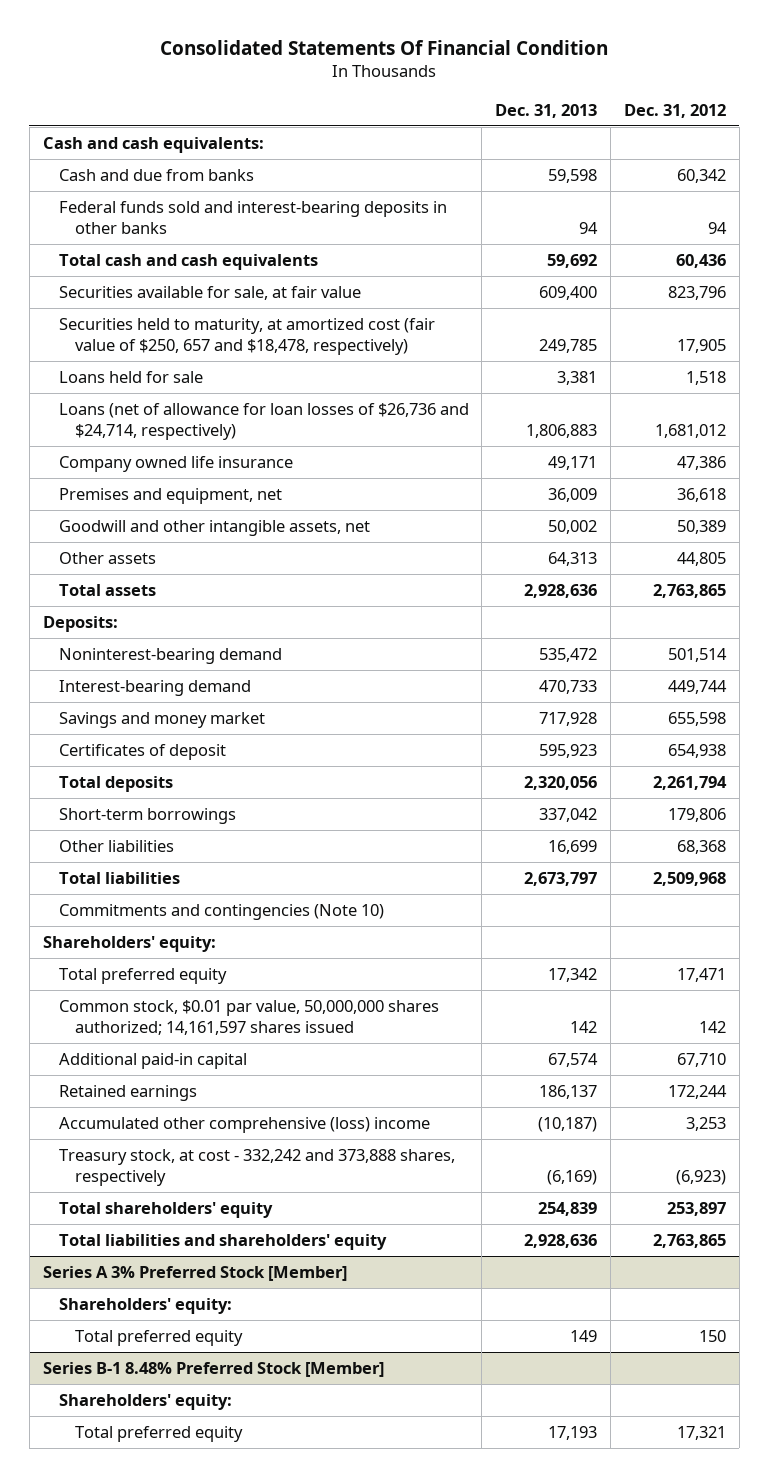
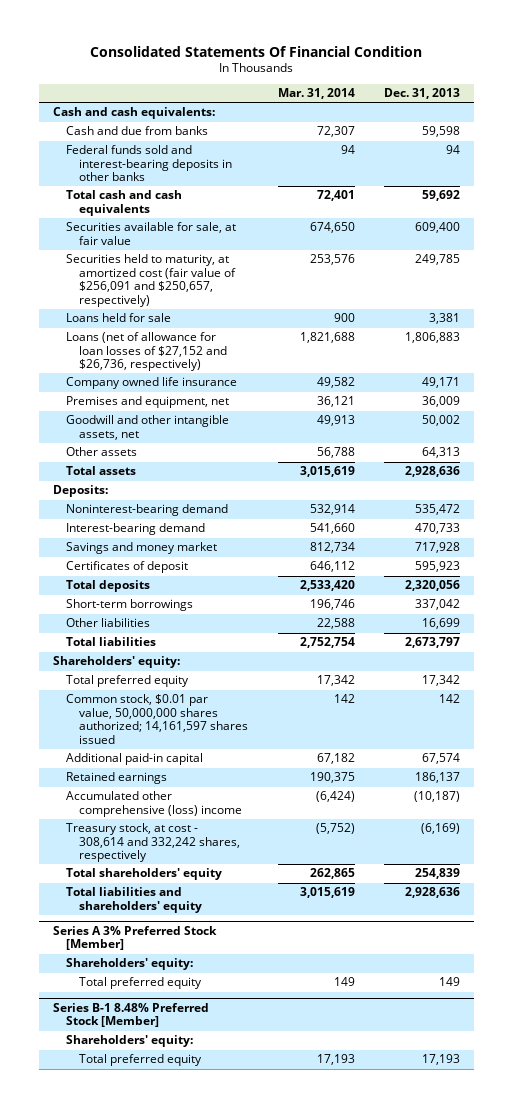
- | Dec. 31, 2013 | Dec. 31, 2012
+ | Mar. 31, 2014 | Dec. 31, 2013
- Securities held to maturity, at amortized cost (fair value of $250, 657 and $18,478, respectively) | 249,785 | 17,905
+ Securities held to maturity, at amortized cost (fair value of $256,091 and $250,657, respectively) | 253,576 | 249,785
- Loans (net of allowance for loan losses of $26,736 and $24,714, respectively) | 1,806,883 | 1,681,012
+ Loans (net of allowance for loan losses of $27,152 and $26,736, respectively) | 1,821,688 | 1,806,883
- Commitments and contingencies (Note 10)
- Treasury stock, at cost - 332,242 and 373,888 shares, respectively | (6,169) | (6,923)
+ Treasury stock, at cost - 308,614 and 332,242 shares, respectively | (5,752) | (6,169)

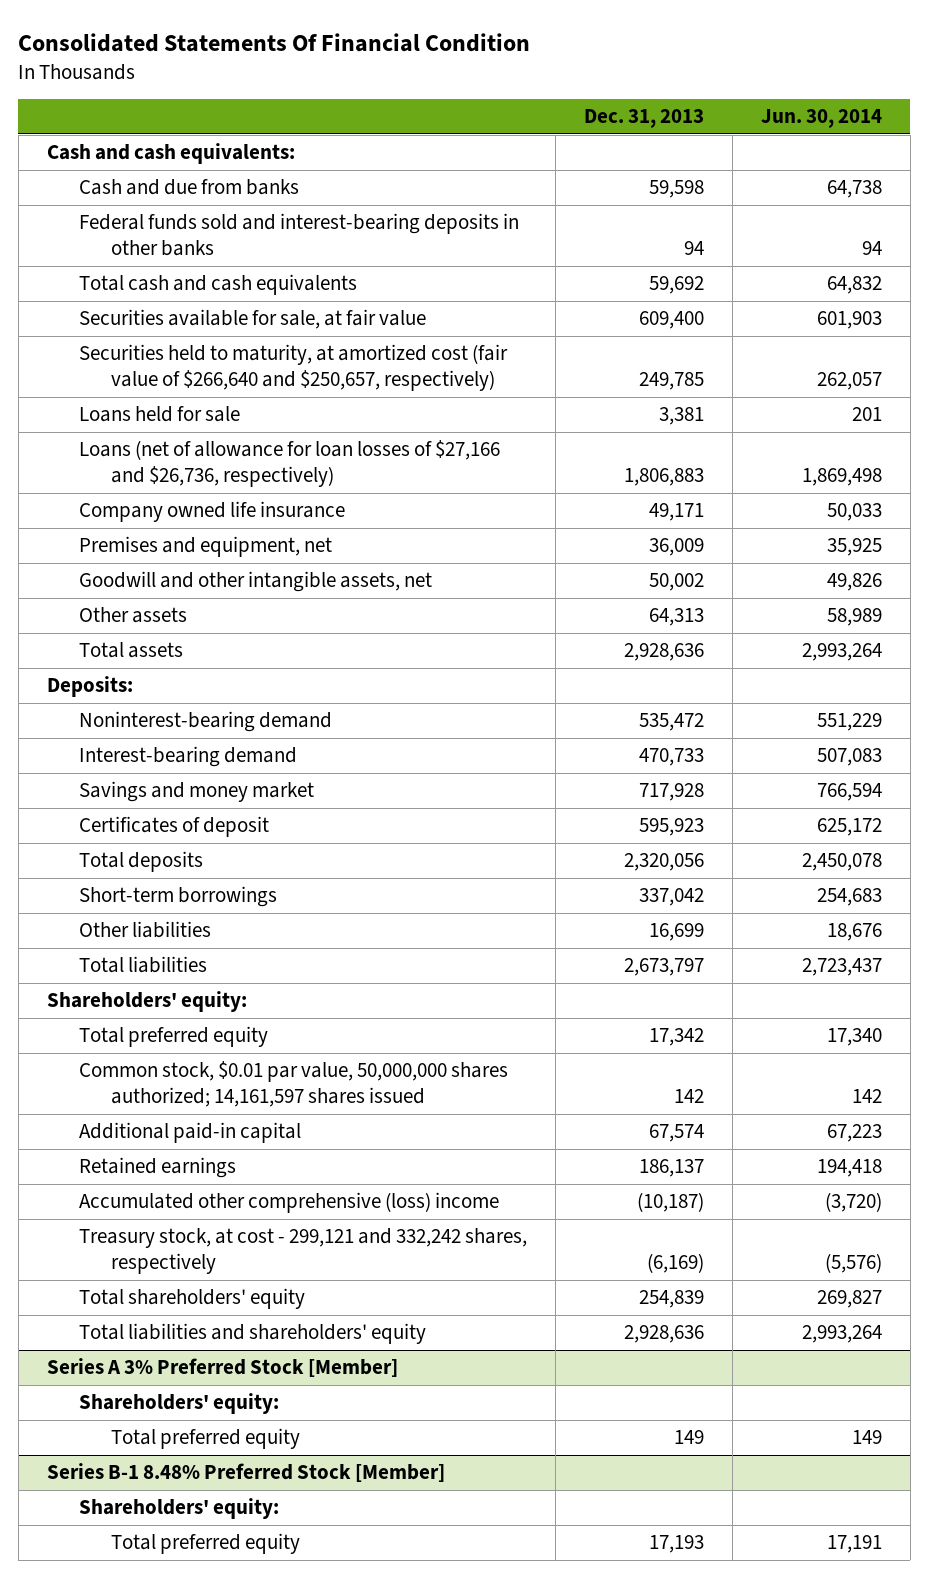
- | Mar. 31, 2014 | Dec. 31, 2013
+ | Dec. 31, 2013 | Jun. 30, 2014
- Securities held to maturity, at amortized cost (fair value of $256,091 and $250,657, respectively) | 253,576 | 249,785
+ Securities held to maturity, at amortized cost (fair value of $266,640 and $250,657, respectively) | 249,785 | 262,057
- Loans (net of allowance for loan losses of $27,152 and $26,736, respectively) | 1,821,688 | 1,806,883
+ Loans (net of allowance for loan losses of $27,166 and $26,736, respectively) | 1,806,883 | 1,869,498
- Treasury stock, at cost - 308,614 and 332,242 shares, respectively | (5,752) | (6,169)
+ Treasury stock, at cost - 299,121 and 332,242 shares, respectively | (6,169) | (5,576)

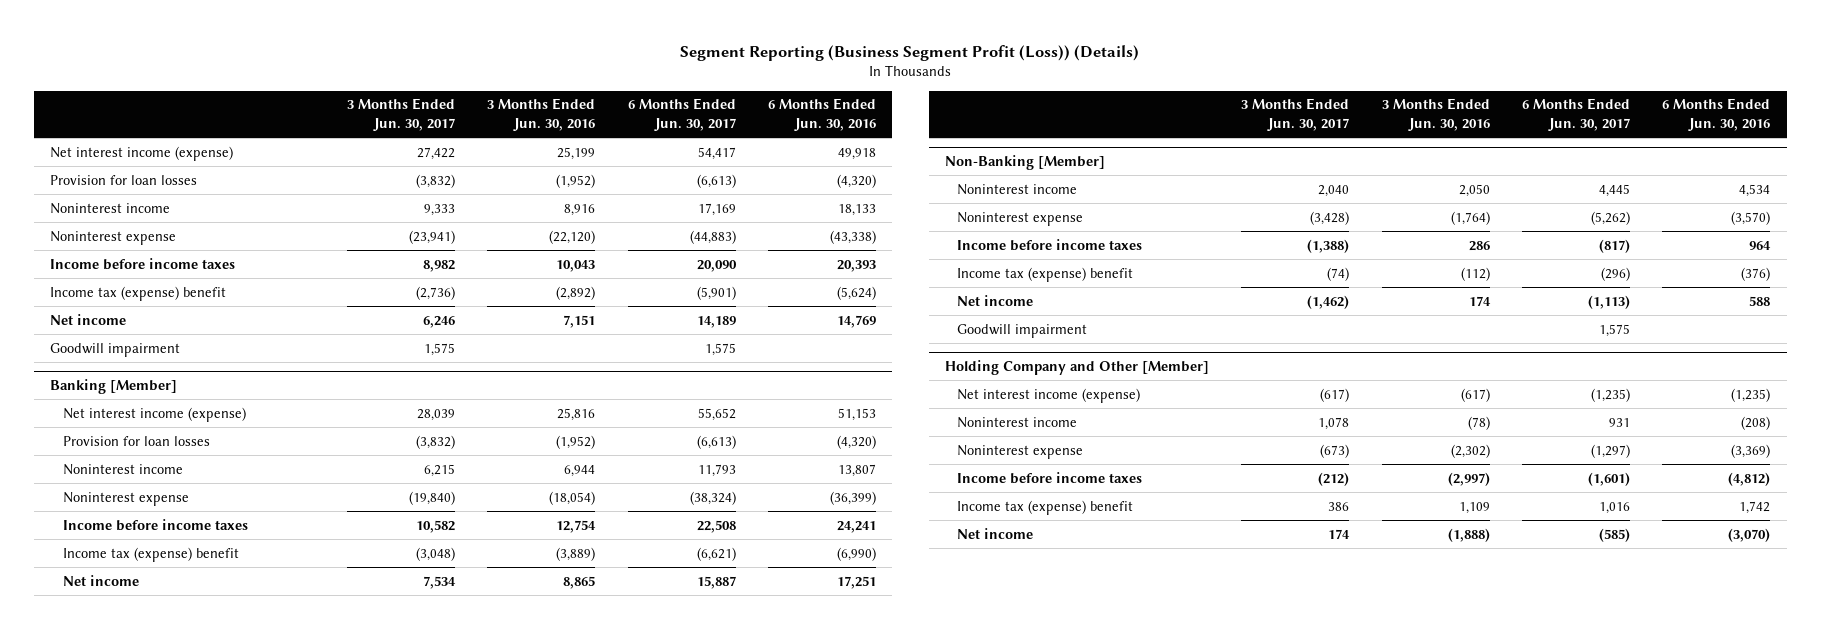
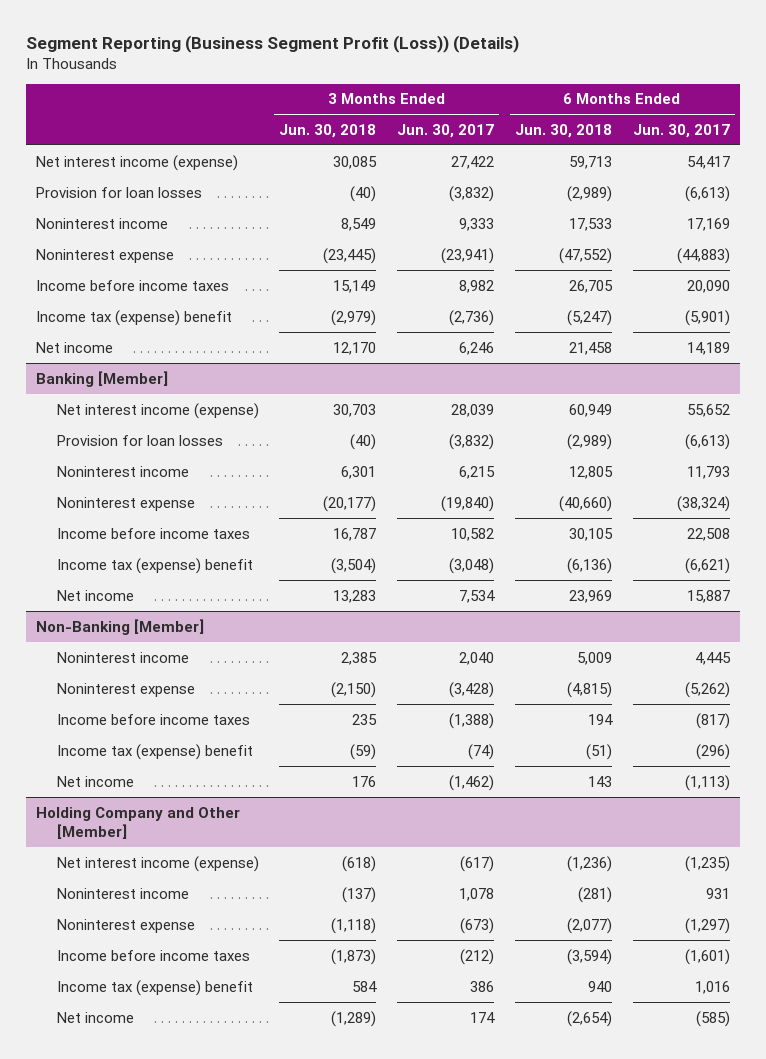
- | 3 Months Ended Jun. 30, 2017 | 3 Months Ended Jun. 30, 2016 | 6 Months Ended Jun. 30, 2017 | 6 Months Ended Jun. 30, 2016
+ | 3 Months Ended Jun. 30, 2018 | 3 Months Ended Jun. 30, 2017 | 6 Months Ended Jun. 30, 2018 | 6 Months Ended Jun. 30, 2017
- Goodwill impairment | 1,575 | | 1,575 |
@ Non-Banking [Member]
- Goodwill impairment | | | 1,575 |

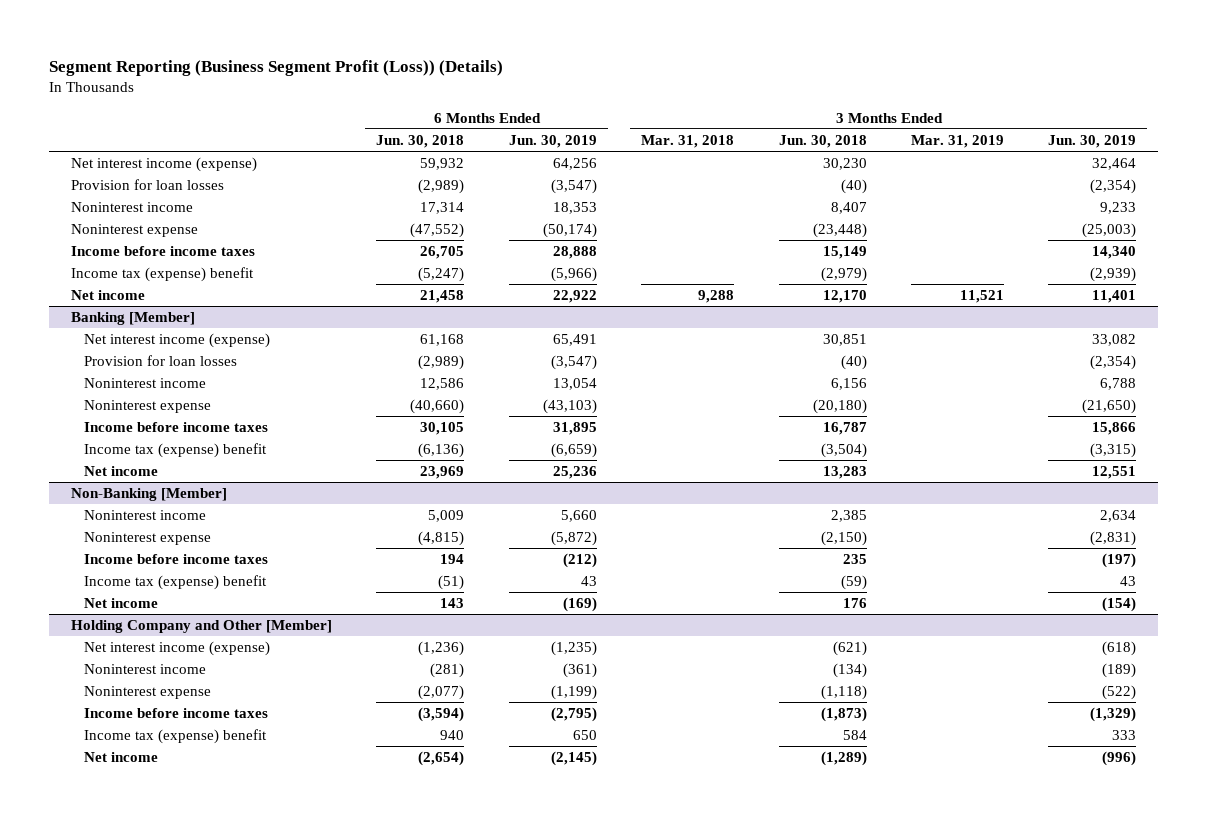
- | 3 Months Ended Jun. 30, 2018 | 3 Months Ended Jun. 30, 2017 | 6 Months Ended Jun. 30, 2018 | 6 Months Ended Jun. 30, 2017
+ | 6 Months Ended Jun. 30, 2018 | 6 Months Ended Jun. 30, 2019 | 3 Months Ended Mar. 31, 2018 | 3 Months Ended Jun. 30, 2018 | 3 Months Ended Mar. 31, 2019 | 3 Months Ended Jun. 30, 2019
- Net interest income (expense) | 30,085 | 27,422 | 59,713 | 54,417
+ Net interest income (expense) | 59,932 | 64,256 | | 30,230 | | 32,464
- Noninterest income | 8,549 | 9,333 | 17,533 | 17,169
- Noninterest expense | (23,445) | (23,941) | (47,552) | (44,883)
+ Noninterest income | 17,314 | 18,353 | | 8,407 | | 9,233
+ Noninterest expense | (47,552) | (50,174) | | (23,448) | | (25,003)
@ Banking [Member]
- Net interest income (expense) | 30,703 | 28,039 | 60,949 | 55,652
+ Net interest income (expense) | 61,168 | 65,491 | | 30,851 | | 33,082
- Noninterest income | 6,301 | 6,215 | 12,805 | 11,793
- Noninterest expense | (20,177) | (19,840) | (40,660) | (38,324)
+ Noninterest income | 12,586 | 13,054 | | 6,156 | | 6,788
+ Noninterest expense | (40,660) | (43,103) | | (20,180) | | (21,650)
@ Holding Company and Other [Member]
- Net interest income (expense) | (618) | (617) | (1,236) | (1,235)
- Noninterest income | (137) | 1,078 | (281) | 931
+ Net interest income (expense) | (1,236) | (1,235) | | (621) | | (618)
+ Noninterest income | (281) | (361) | | (134) | | (189)

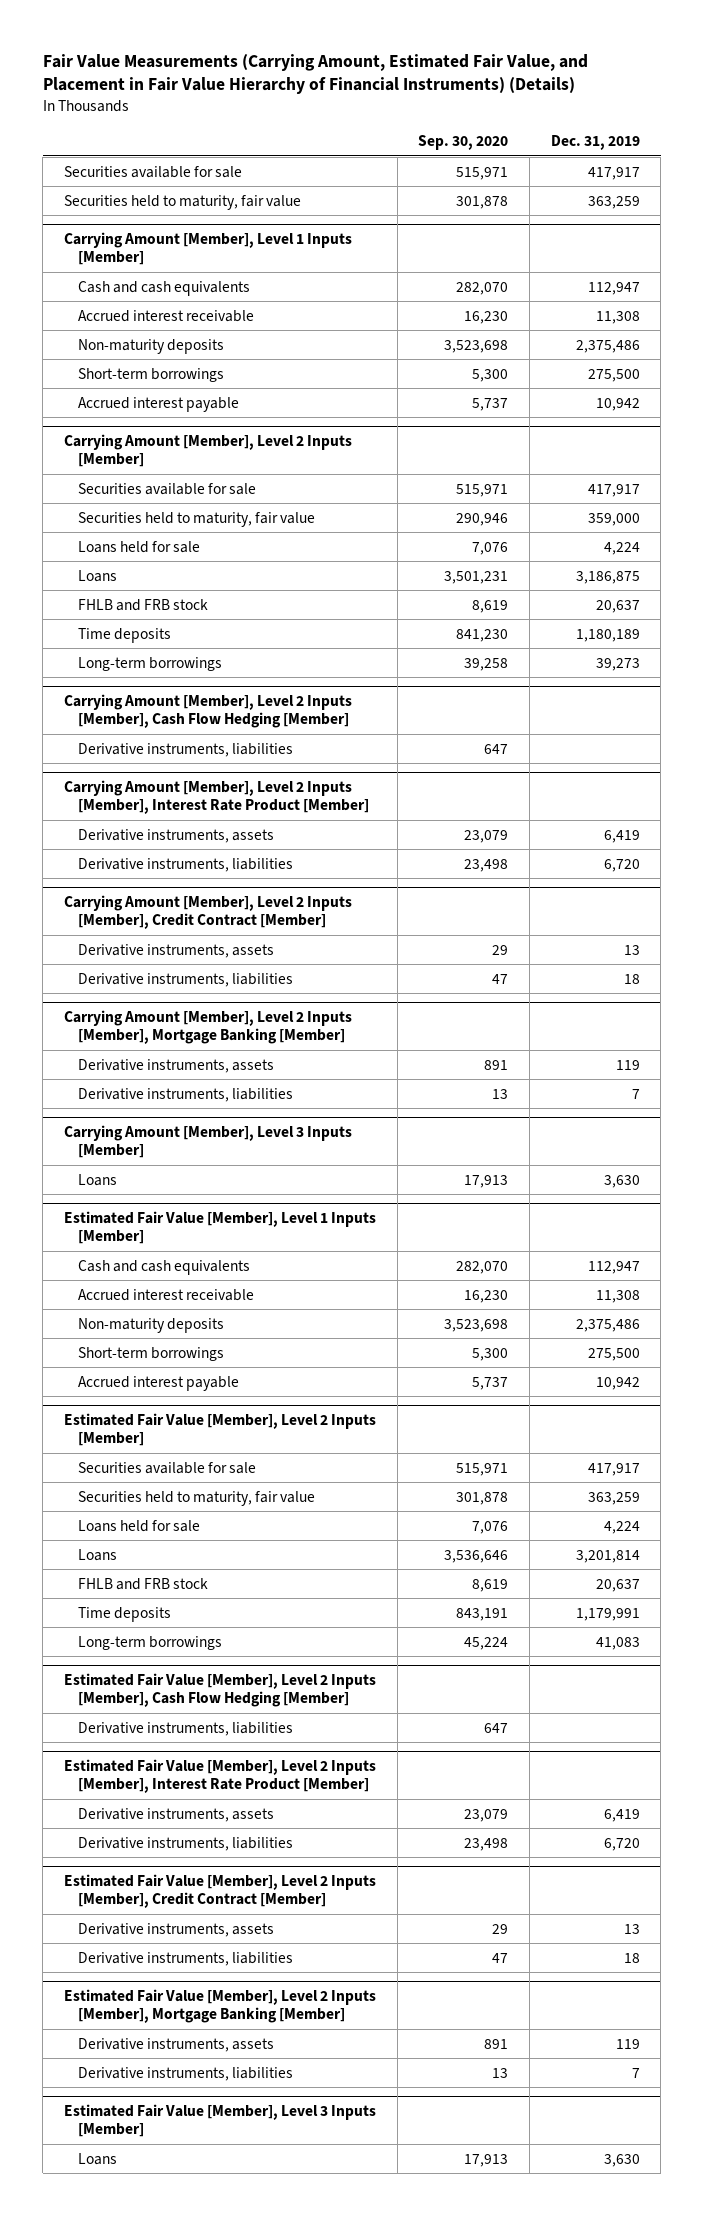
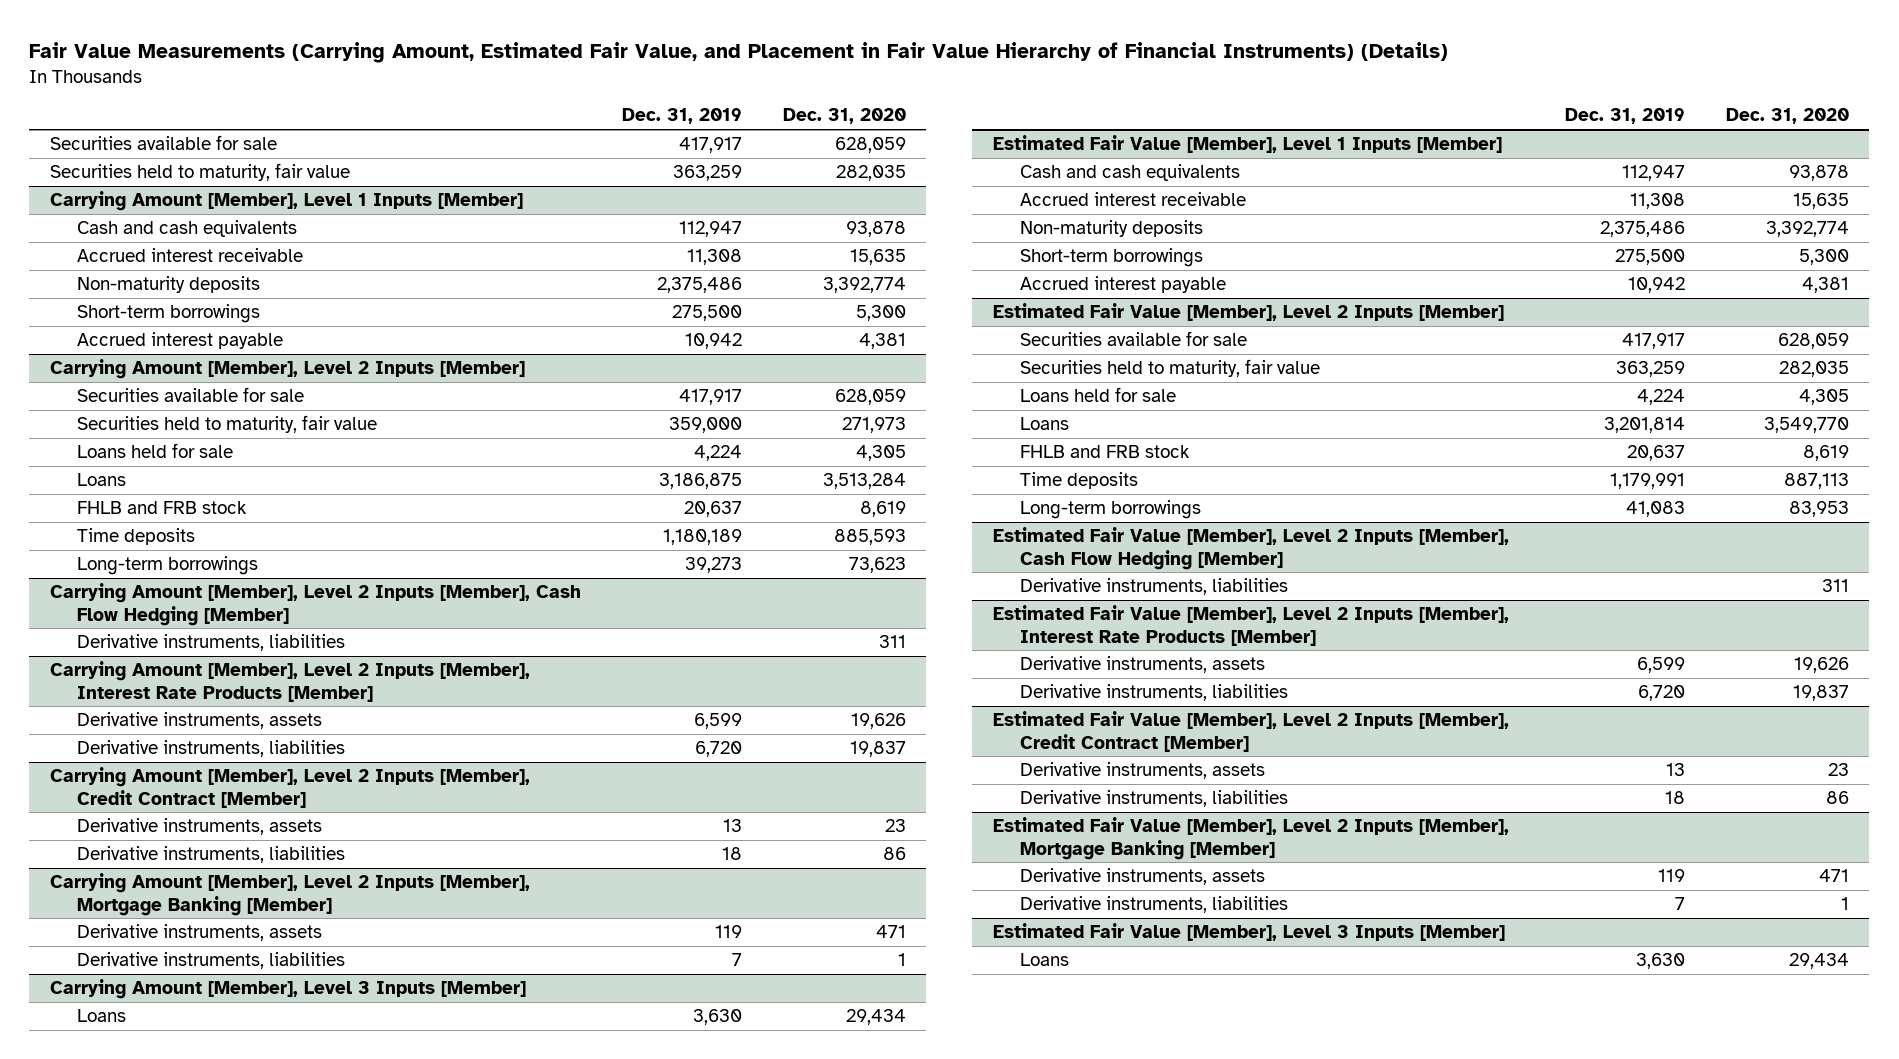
- | Sep. 30, 2020 | Dec. 31, 2019
+ | Dec. 31, 2019 | Dec. 31, 2020
- Carrying Amount [Member], Level 2 Inputs [Member], Interest Rate Product [Member]
- Derivative instruments, assets | 23,079 | 6,419
+ Carrying Amount [Member], Level 2 Inputs [Member], Interest Rate Products [Member]
+ Derivative instruments, assets | 6,599 | 19,626
- Estimated Fair Value [Member], Level 2 Inputs [Member], Interest Rate Product [Member]
- Derivative instruments, assets | 23,079 | 6,419
+ Estimated Fair Value [Member], Level 2 Inputs [Member], Interest Rate Products [Member]
+ Derivative instruments, assets | 6,599 | 19,626

